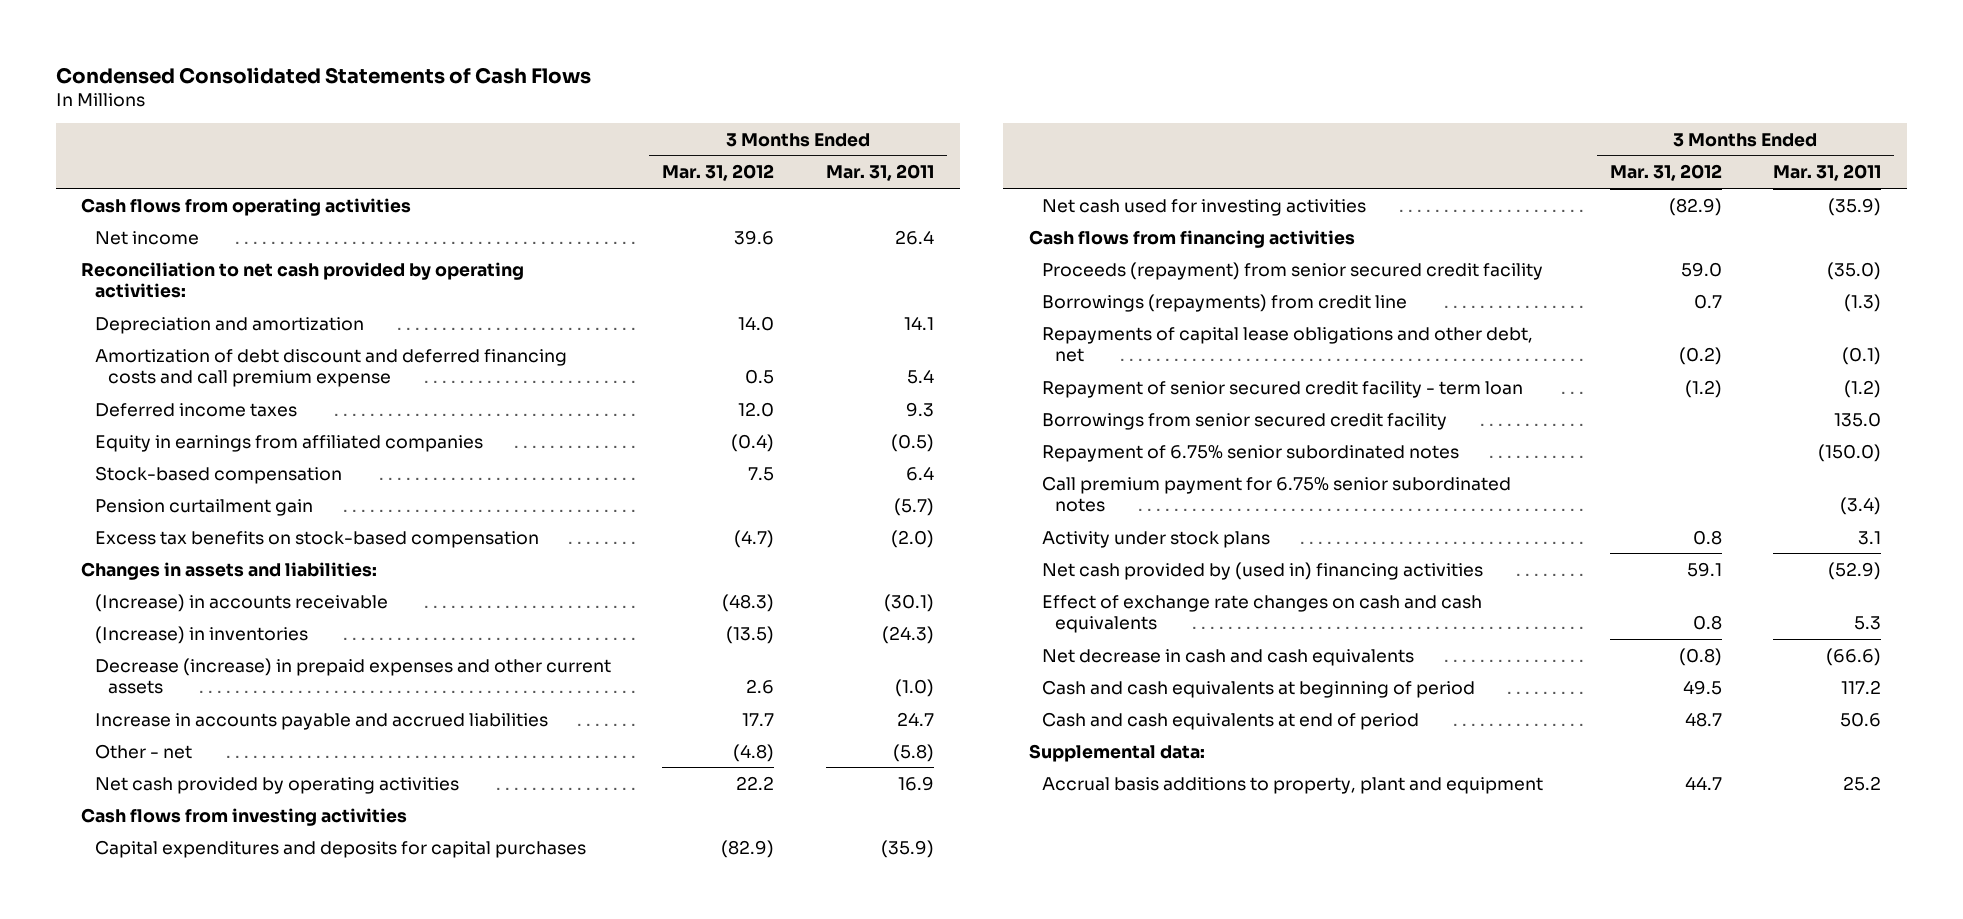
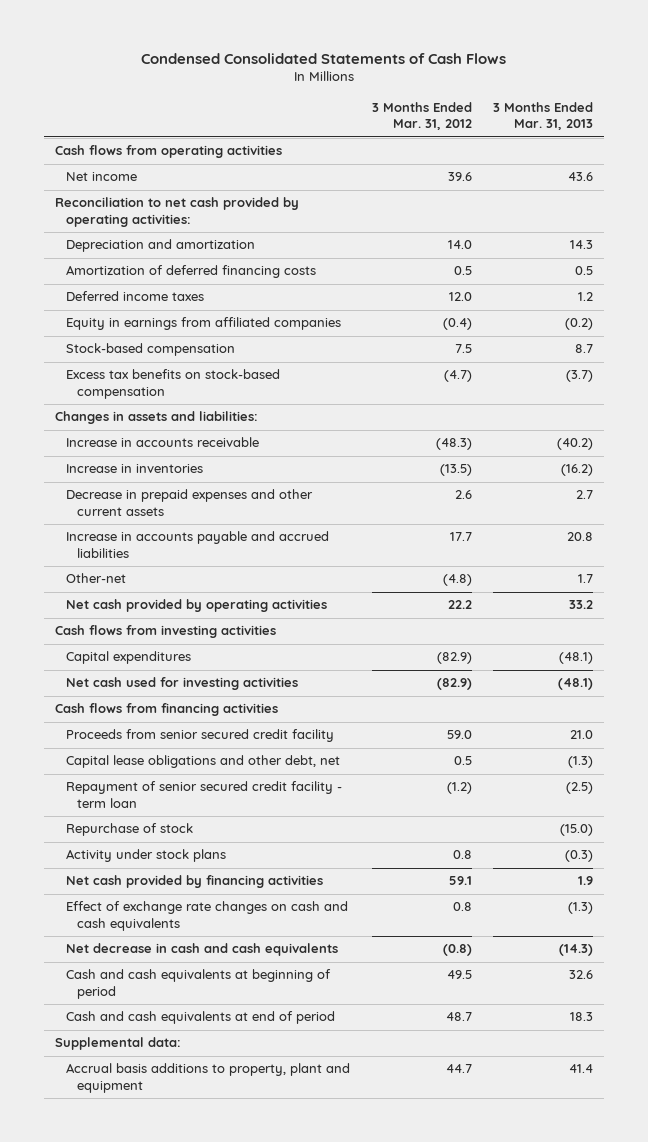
- | 3 Months Ended Mar. 31, 2012 | 3 Months Ended Mar. 31, 2011
+ | 3 Months Ended Mar. 31, 2012 | 3 Months Ended Mar. 31, 2013
- Amortization of debt discount and deferred financing costs and call premium expense | 0.5 | 5.4
+ Amortization of deferred financing costs | 0.5 | 0.5
- Pension curtailment gain | | (5.7)
- (Increase) in accounts receivable | (48.3) | (30.1)
- (Increase) in inventories | (13.5) | (24.3)
- Decrease (increase) in prepaid expenses and other current assets | 2.6 | (1.0)
+ Increase in accounts receivable | (48.3) | (40.2)
+ Increase in inventories | (13.5) | (16.2)
+ Decrease in prepaid expenses and other current assets | 2.6 | 2.7
- Other - net | (4.8) | (5.8)
+ Other-net | (4.8) | 1.7
- Capital expenditures and deposits for capital purchases | (82.9) | (35.9)
+ Capital expenditures | (82.9) | (48.1)
- Proceeds (repayment) from senior secured credit facility | 59.0 | (35.0)
- Borrowings (repayments) from credit line | 0.7 | (1.3)
- Repayments of capital lease obligations and other debt, net | (0.2) | (0.1)
+ Proceeds from senior secured credit facility | 59.0 | 21.0
+ Capital lease obligations and other debt, net | 0.5 | (1.3)
- Borrowings from senior secured credit facility | | 135.0
- Repayment of 6.75% senior subordinated notes | | (150.0)
- Call premium payment for 6.75% senior subordinated notes | | (3.4)
+ Repurchase of stock | | (15.0)
- Net cash provided by (used in) financing activities | 59.1 | (52.9)
+ Net cash provided by financing activities | 59.1 | 1.9

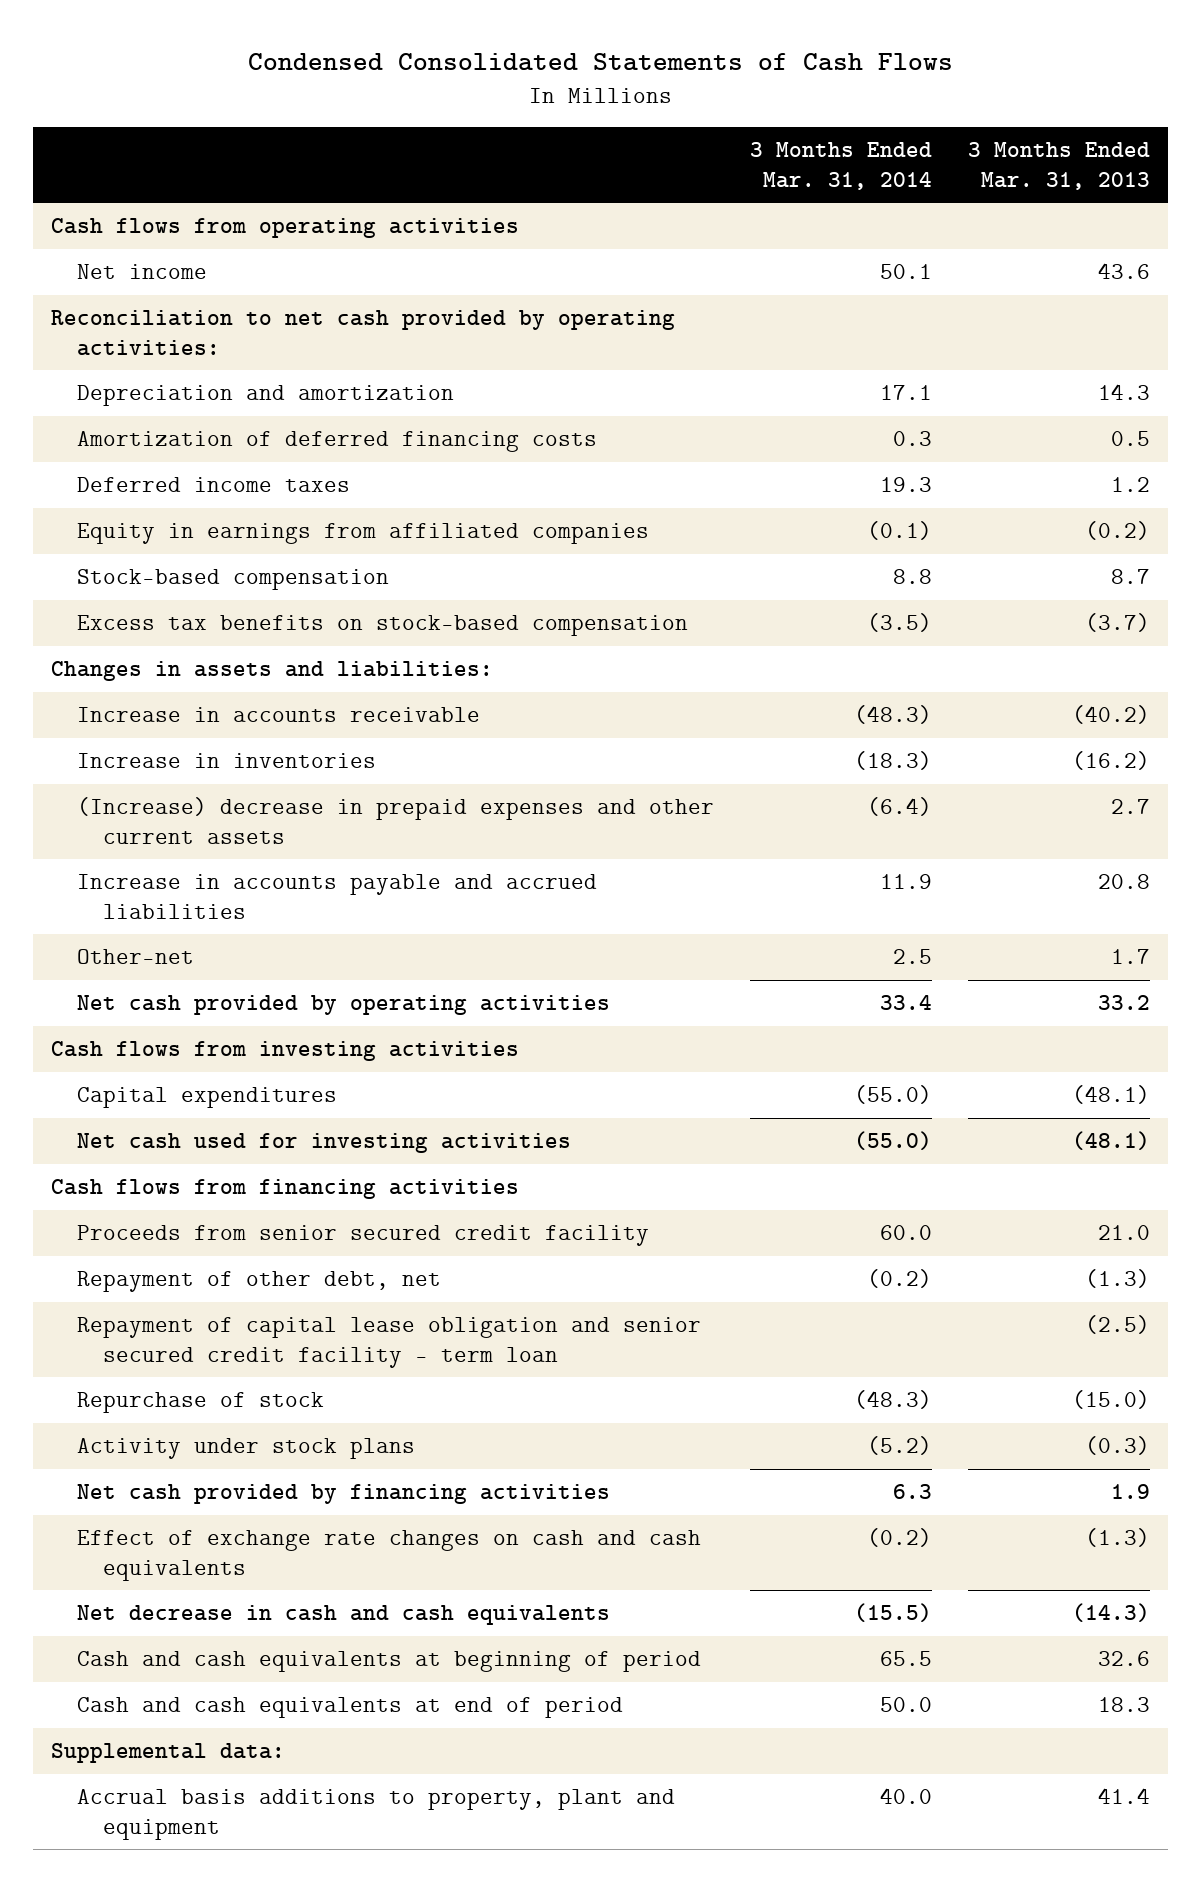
- | 3 Months Ended Mar. 31, 2012 | 3 Months Ended Mar. 31, 2013
+ | 3 Months Ended Mar. 31, 2014 | 3 Months Ended Mar. 31, 2013
- Decrease in prepaid expenses and other current assets | 2.6 | 2.7
+ (Increase) decrease in prepaid expenses and other current assets | (6.4) | 2.7
- Capital lease obligations and other debt, net | 0.5 | (1.3)
- Repayment of senior secured credit facility - term loan | (1.2) | (2.5)
+ Repayment of other debt, net | (0.2) | (1.3)
+ Repayment of capital lease obligation and senior secured credit facility - term loan | | (2.5)

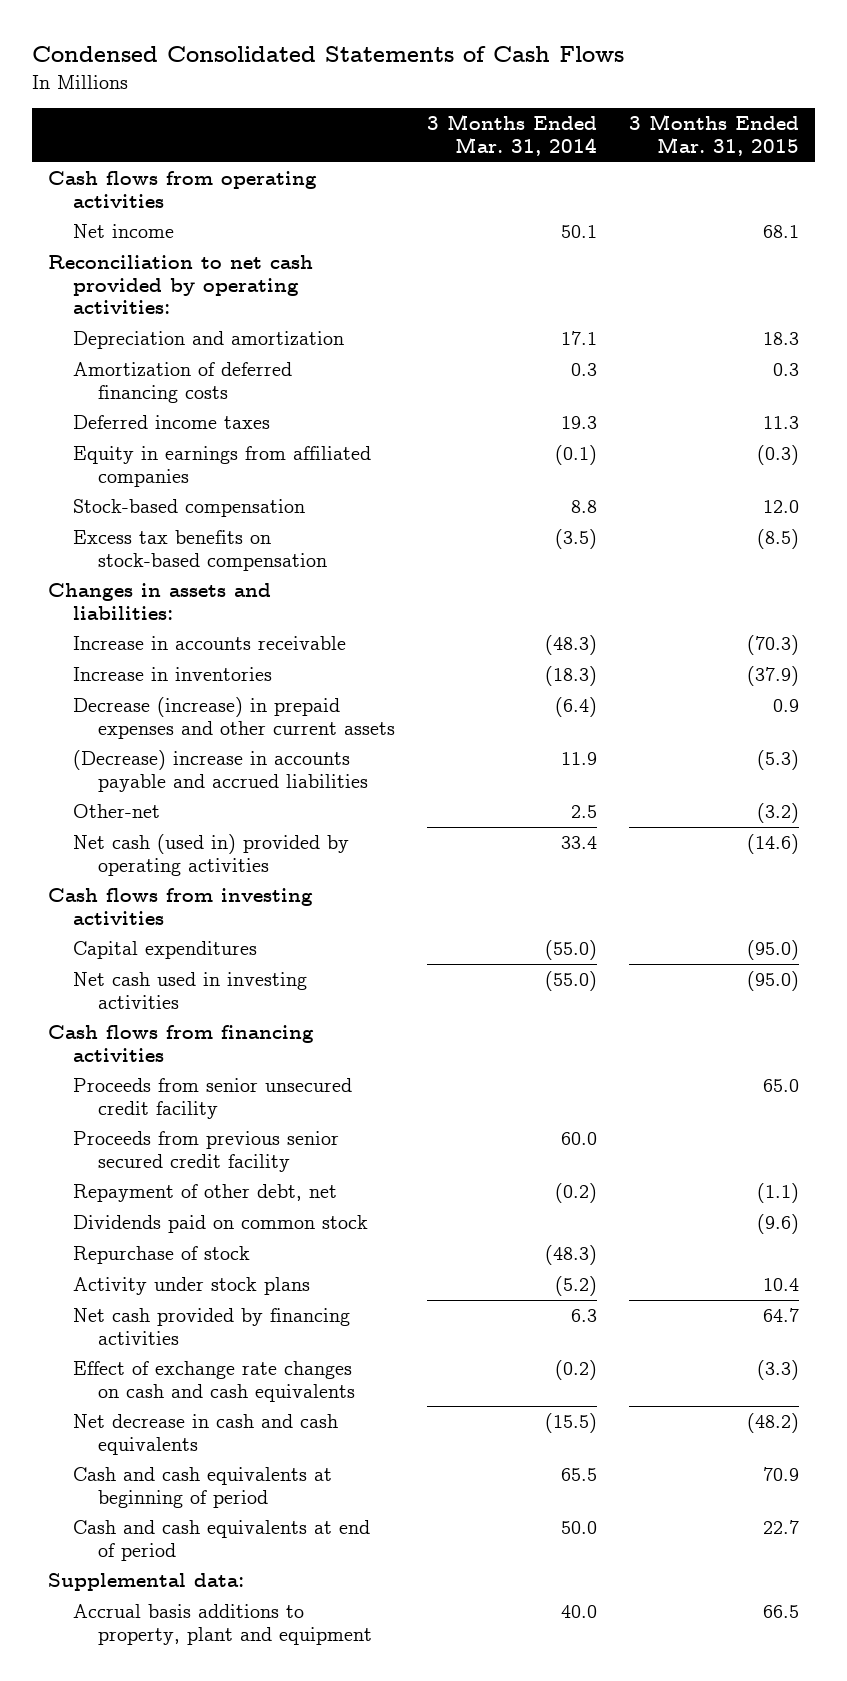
- | 3 Months Ended Mar. 31, 2014 | 3 Months Ended Mar. 31, 2013
+ | 3 Months Ended Mar. 31, 2014 | 3 Months Ended Mar. 31, 2015
- (Increase) decrease in prepaid expenses and other current assets | (6.4) | 2.7
- Increase in accounts payable and accrued liabilities | 11.9 | 20.8
+ Decrease (increase) in prepaid expenses and other current assets | (6.4) | 0.9
+ (Decrease) increase in accounts payable and accrued liabilities | 11.9 | (5.3)
- Net cash provided by operating activities | 33.4 | 33.2
+ Net cash (used in) provided by operating activities | 33.4 | (14.6)
- Net cash used for investing activities | (55.0) | (48.1)
+ Net cash used in investing activities | (55.0) | (95.0)
- Proceeds from senior secured credit facility | 60.0 | 21.0
+ Proceeds from senior unsecured credit facility | | 65.0
+ Proceeds from previous senior secured credit facility | 60.0 |
- Repayment of capital lease obligation and senior secured credit facility - term loan | | (2.5)
+ Dividends paid on common stock | | (9.6)

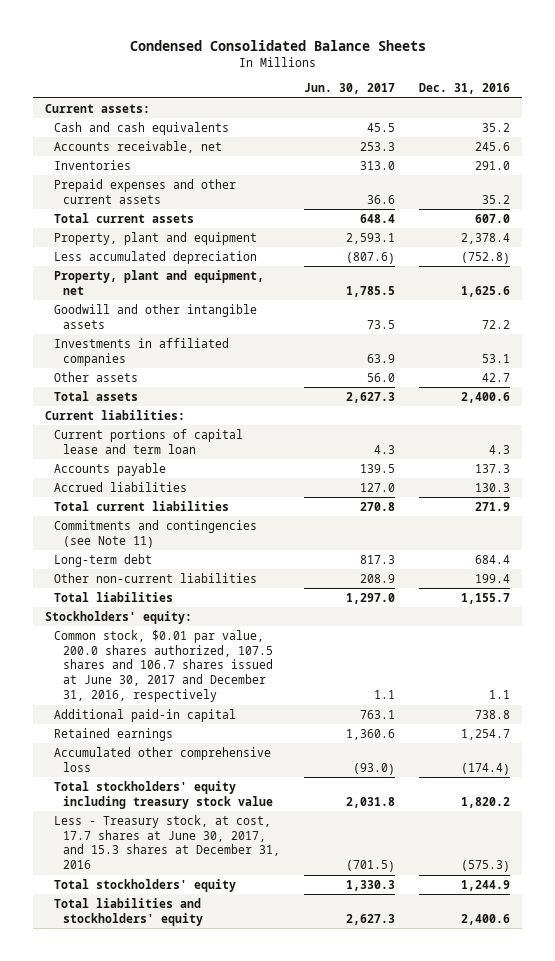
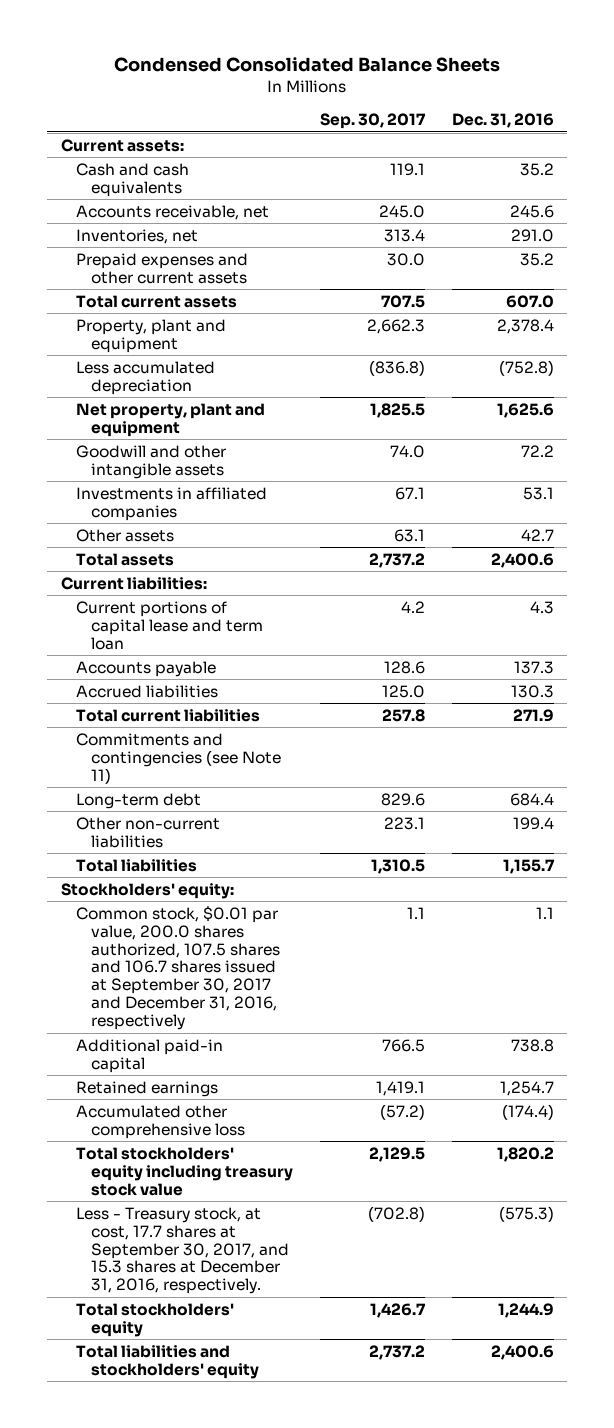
- | Jun. 30, 2017 | Dec. 31, 2016
+ | Sep. 30, 2017 | Dec. 31, 2016
- Inventories | 313.0 | 291.0
+ Inventories, net | 313.4 | 291.0
- Property, plant and equipment, net | 1,785.5 | 1,625.6
+ Net property, plant and equipment | 1,825.5 | 1,625.6
- Common stock, $0.01 par value, 200.0 shares authorized, 107.5 shares and 106.7 shares issued at June 30, 2017 and December 31, 2016, respectively | 1.1 | 1.1
+ Common stock, $0.01 par value, 200.0 shares authorized, 107.5 shares and 106.7 shares issued at September 30, 2017 and December 31, 2016, respectively | 1.1 | 1.1
- Less - Treasury stock, at cost, 17.7 shares at June 30, 2017, and 15.3 shares at December 31, 2016 | (701.5) | (575.3)
+ Less - Treasury stock, at cost, 17.7 shares at September 30, 2017, and 15.3 shares at December 31, 2016, respectively. | (702.8) | (575.3)

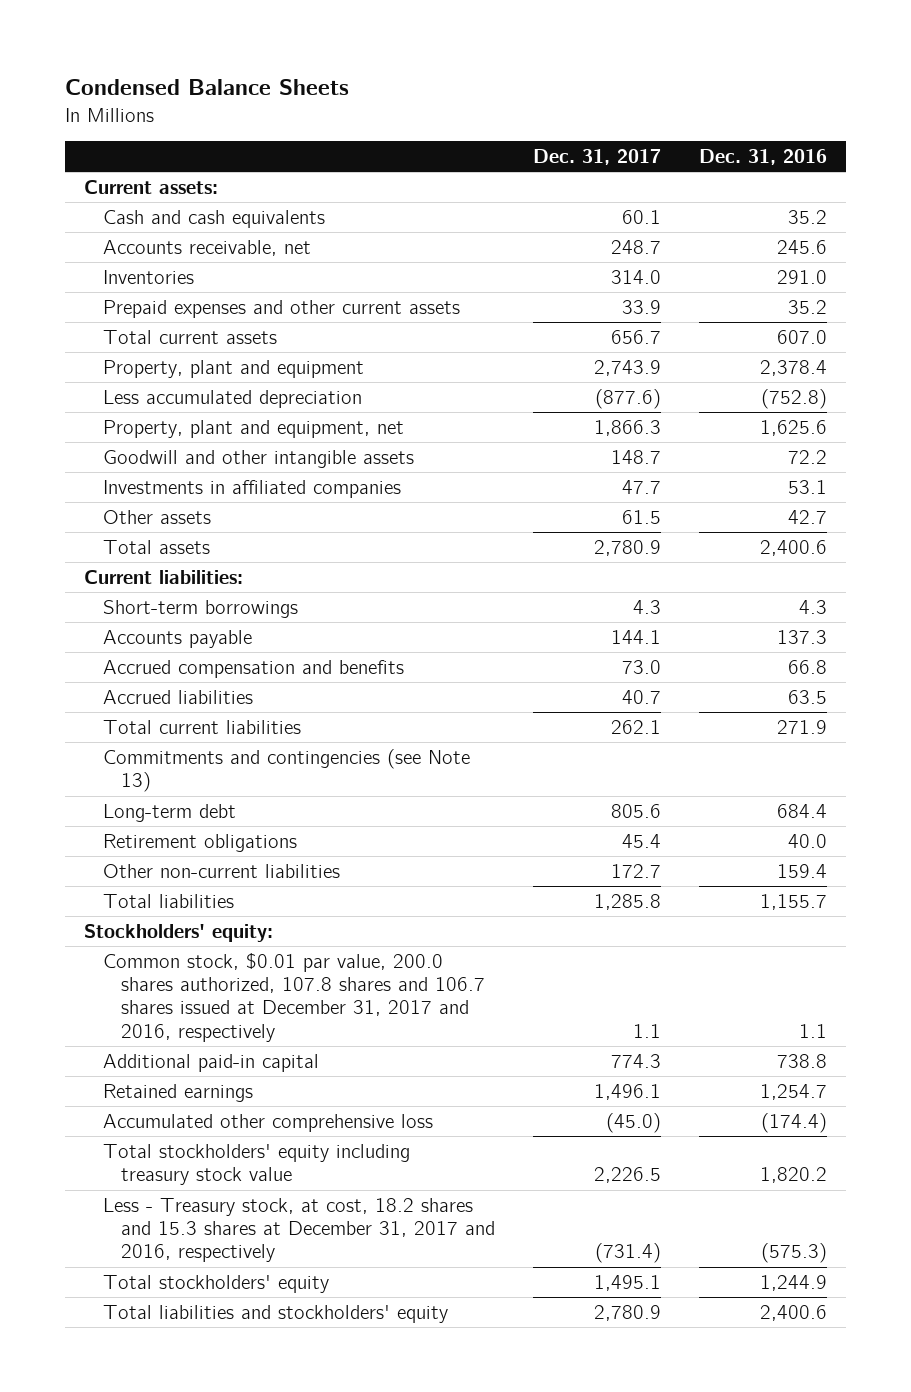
- Condensed Consolidated Balance Sheets
+ Condensed Balance Sheets
- | Sep. 30, 2017 | Dec. 31, 2016
+ | Dec. 31, 2017 | Dec. 31, 2016
- Inventories, net | 313.4 | 291.0
+ Inventories | 314.0 | 291.0
- Net property, plant and equipment | 1,825.5 | 1,625.6
+ Property, plant and equipment, net | 1,866.3 | 1,625.6
- Current portions of capital lease and term loan | 4.2 | 4.3
+ Short-term borrowings | 4.3 | 4.3
- Accrued liabilities | 125.0 | 130.3
+ Accrued compensation and benefits | 73.0 | 66.8
+ Accrued liabilities | 40.7 | 63.5
- Commitments and contingencies (see Note 11)
+ Commitments and contingencies (see Note 13)
- Other non-current liabilities | 223.1 | 199.4
+ Retirement obligations | 45.4 | 40.0
+ Other non-current liabilities | 172.7 | 159.4
- Common stock, $0.01 par value, 200.0 shares authorized, 107.5 shares and 106.7 shares issued at September 30, 2017 and December 31, 2016, respectively | 1.1 | 1.1
+ Common stock, $0.01 par value, 200.0 shares authorized, 107.8 shares and 106.7 shares issued at December 31, 2017 and 2016, respectively | 1.1 | 1.1
- Less - Treasury stock, at cost, 17.7 shares at September 30, 2017, and 15.3 shares at December 31, 2016, respectively. | (702.8) | (575.3)
+ Less - Treasury stock, at cost, 18.2 shares and 15.3 shares at December 31, 2017 and 2016, respectively | (731.4) | (575.3)

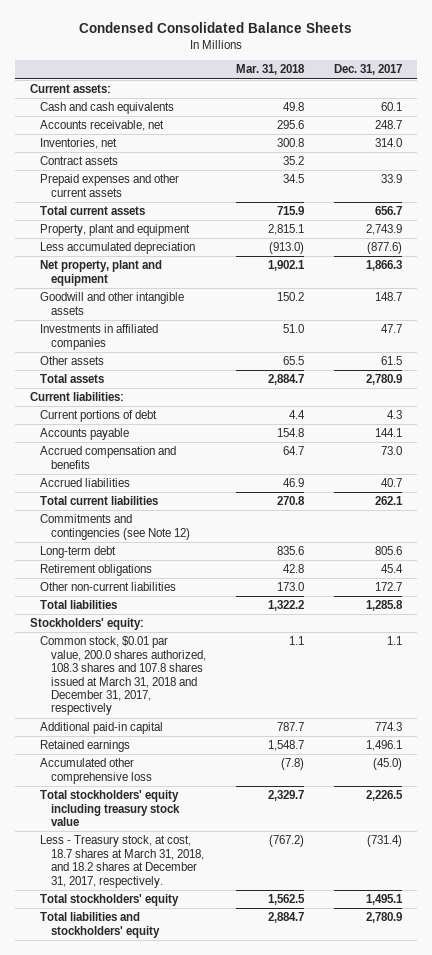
- Condensed Balance Sheets
+ Condensed Consolidated Balance Sheets
- | Dec. 31, 2017 | Dec. 31, 2016
+ | Mar. 31, 2018 | Dec. 31, 2017
- Inventories | 314.0 | 291.0
+ Inventories, net | 300.8 | 314.0
+ Contract assets | 35.2 |
- Property, plant and equipment, net | 1,866.3 | 1,625.6
+ Net property, plant and equipment | 1,902.1 | 1,866.3
- Short-term borrowings | 4.3 | 4.3
+ Current portions of debt | 4.4 | 4.3
- Commitments and contingencies (see Note 13)
+ Commitments and contingencies (see Note 12)
- Common stock, $0.01 par value, 200.0 shares authorized, 107.8 shares and 106.7 shares issued at December 31, 2017 and 2016, respectively | 1.1 | 1.1
+ Common stock, $0.01 par value, 200.0 shares authorized, 108.3 shares and 107.8 shares issued at March 31, 2018 and December 31, 2017, respectively | 1.1 | 1.1
- Less - Treasury stock, at cost, 18.2 shares and 15.3 shares at December 31, 2017 and 2016, respectively | (731.4) | (575.3)
+ Less - Treasury stock, at cost, 18.7 shares at March 31, 2018, and 18.2 shares at December 31, 2017, respectively. | (767.2) | (731.4)

